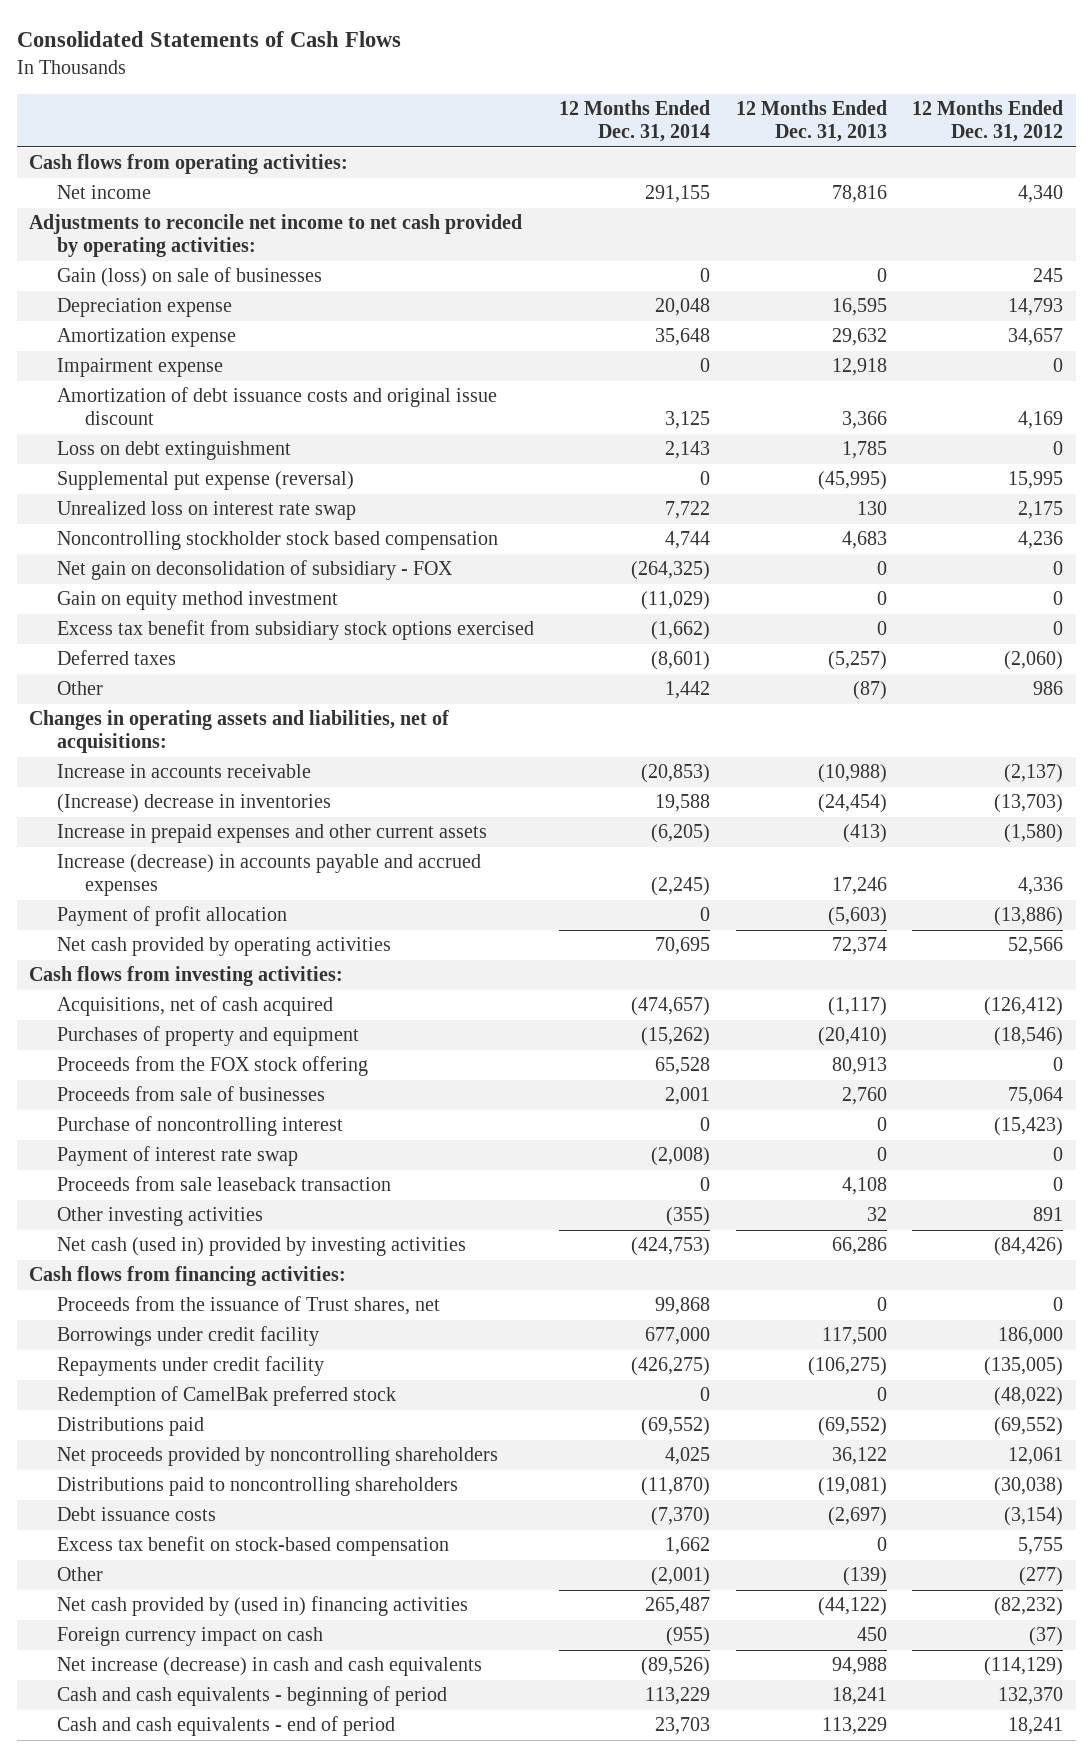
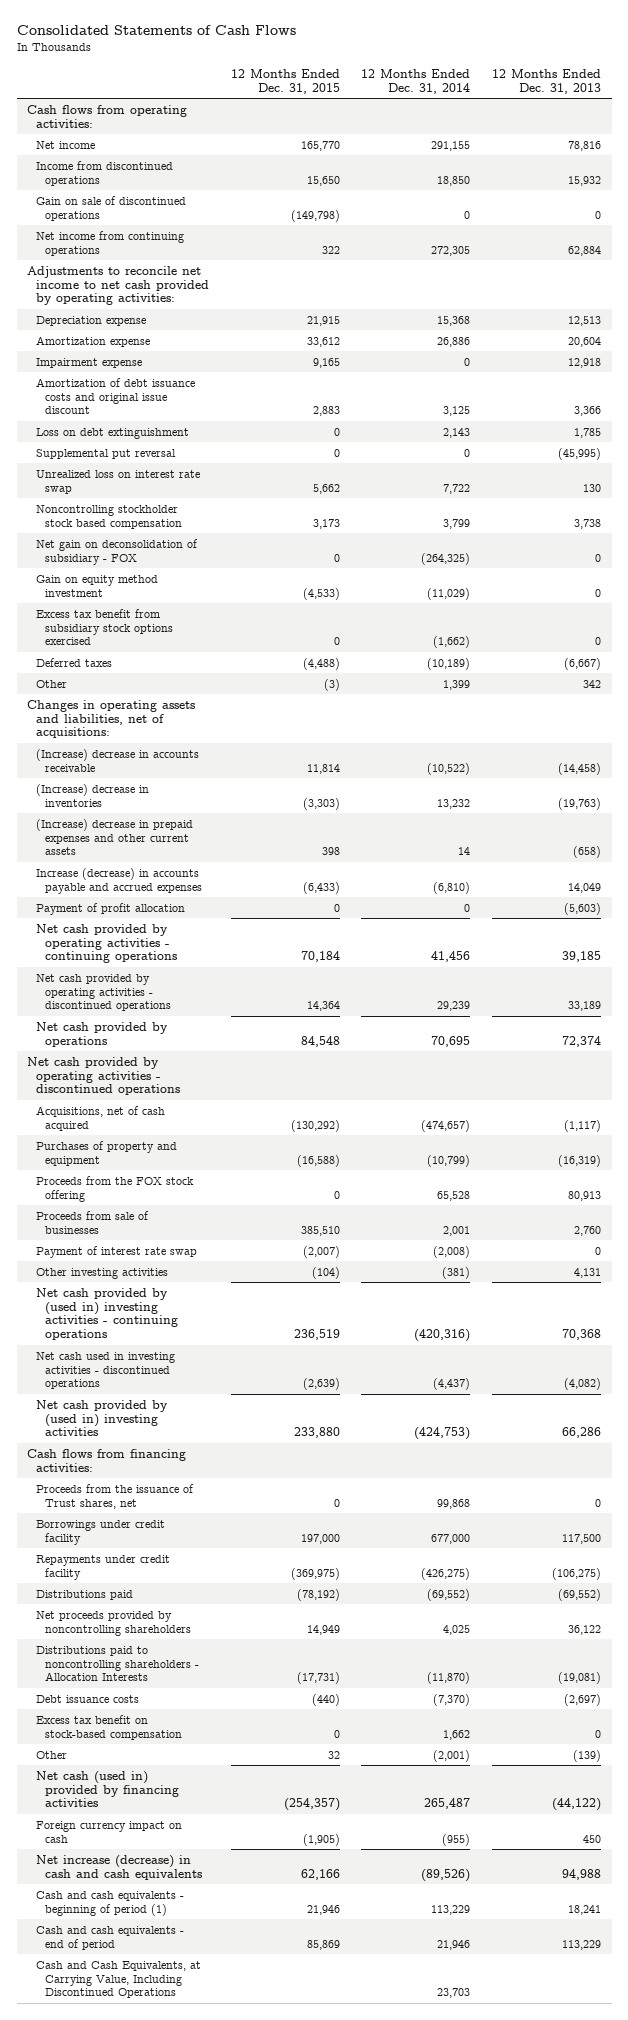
- | 12 Months Ended Dec. 31, 2014 | 12 Months Ended Dec. 31, 2013 | 12 Months Ended Dec. 31, 2012
+ | 12 Months Ended Dec. 31, 2015 | 12 Months Ended Dec. 31, 2014 | 12 Months Ended Dec. 31, 2013
+ Income from discontinued operations | 15,650 | 18,850 | 15,932
+ Gain on sale of discontinued operations | (149,798) | 0 | 0
+ Net income from continuing operations | 322 | 272,305 | 62,884
- Gain (loss) on sale of businesses | 0 | 0 | 245
- Depreciation expense | 20,048 | 16,595 | 14,793
- Amortization expense | 35,648 | 29,632 | 34,657
+ Depreciation expense | 21,915 | 15,368 | 12,513
+ Amortization expense | 33,612 | 26,886 | 20,604
- Supplemental put expense (reversal) | 0 | (45,995) | 15,995
+ Supplemental put reversal | 0 | 0 | (45,995)
- Noncontrolling stockholder stock based compensation | 4,744 | 4,683 | 4,236
+ Noncontrolling stockholder stock based compensation | 3,173 | 3,799 | 3,738
- Deferred taxes | (8,601) | (5,257) | (2,060)
- Other | 1,442 | (87) | 986
+ Deferred taxes | (4,488) | (10,189) | (6,667)
+ Other | (3) | 1,399 | 342
- Increase in accounts receivable | (20,853) | (10,988) | (2,137)
- (Increase) decrease in inventories | 19,588 | (24,454) | (13,703)
- Increase in prepaid expenses and other current assets | (6,205) | (413) | (1,580)
- Increase (decrease) in accounts payable and accrued expenses | (2,245) | 17,246 | 4,336
+ (Increase) decrease in accounts receivable | 11,814 | (10,522) | (14,458)
+ (Increase) decrease in inventories | (3,303) | 13,232 | (19,763)
+ (Increase) decrease in prepaid expenses and other current assets | 398 | 14 | (658)
+ Increase (decrease) in accounts payable and accrued expenses | (6,433) | (6,810) | 14,049
- Net cash provided by operating activities | 70,695 | 72,374 | 52,566
- Cash flows from investing activities:
+ Net cash provided by operating activities - continuing operations | 70,184 | 41,456 | 39,185
+ Net cash provided by operating activities - discontinued operations | 14,364 | 29,239 | 33,189
+ Net cash provided by operations | 84,548 | 70,695 | 72,374
+ Net cash provided by operating activities - discontinued operations
- Purchases of property and equipment | (15,262) | (20,410) | (18,546)
+ Purchases of property and equipment | (16,588) | (10,799) | (16,319)
- Purchase of noncontrolling interest | 0 | 0 | (15,423)
- Proceeds from sale leaseback transaction | 0 | 4,108 | 0
- Other investing activities | (355) | 32 | 891
- Net cash (used in) provided by investing activities | (424,753) | 66,286 | (84,426)
+ Other investing activities | (104) | (381) | 4,131
+ Net cash provided by (used in) investing activities - continuing operations | 236,519 | (420,316) | 70,368
+ Net cash used in investing activities - discontinued operations | (2,639) | (4,437) | (4,082)
+ Net cash provided by (used in) investing activities | 233,880 | (424,753) | 66,286
- Redemption of CamelBak preferred stock | 0 | 0 | (48,022)
- Distributions paid to noncontrolling shareholders | (11,870) | (19,081) | (30,038)
+ Distributions paid to noncontrolling shareholders - Allocation Interests | (17,731) | (11,870) | (19,081)
- Net cash provided by (used in) financing activities | 265,487 | (44,122) | (82,232)
+ Net cash (used in) provided by financing activities | (254,357) | 265,487 | (44,122)
- Cash and cash equivalents - beginning of period | 113,229 | 18,241 | 132,370
- Cash and cash equivalents - end of period | 23,703 | 113,229 | 18,241
+ Cash and cash equivalents - beginning of period (1) | 21,946 | 113,229 | 18,241
+ Cash and cash equivalents - end of period | 85,869 | 21,946 | 113,229
+ Cash and Cash Equivalents, at Carrying Value, Including Discontinued Operations | | 23,703 |

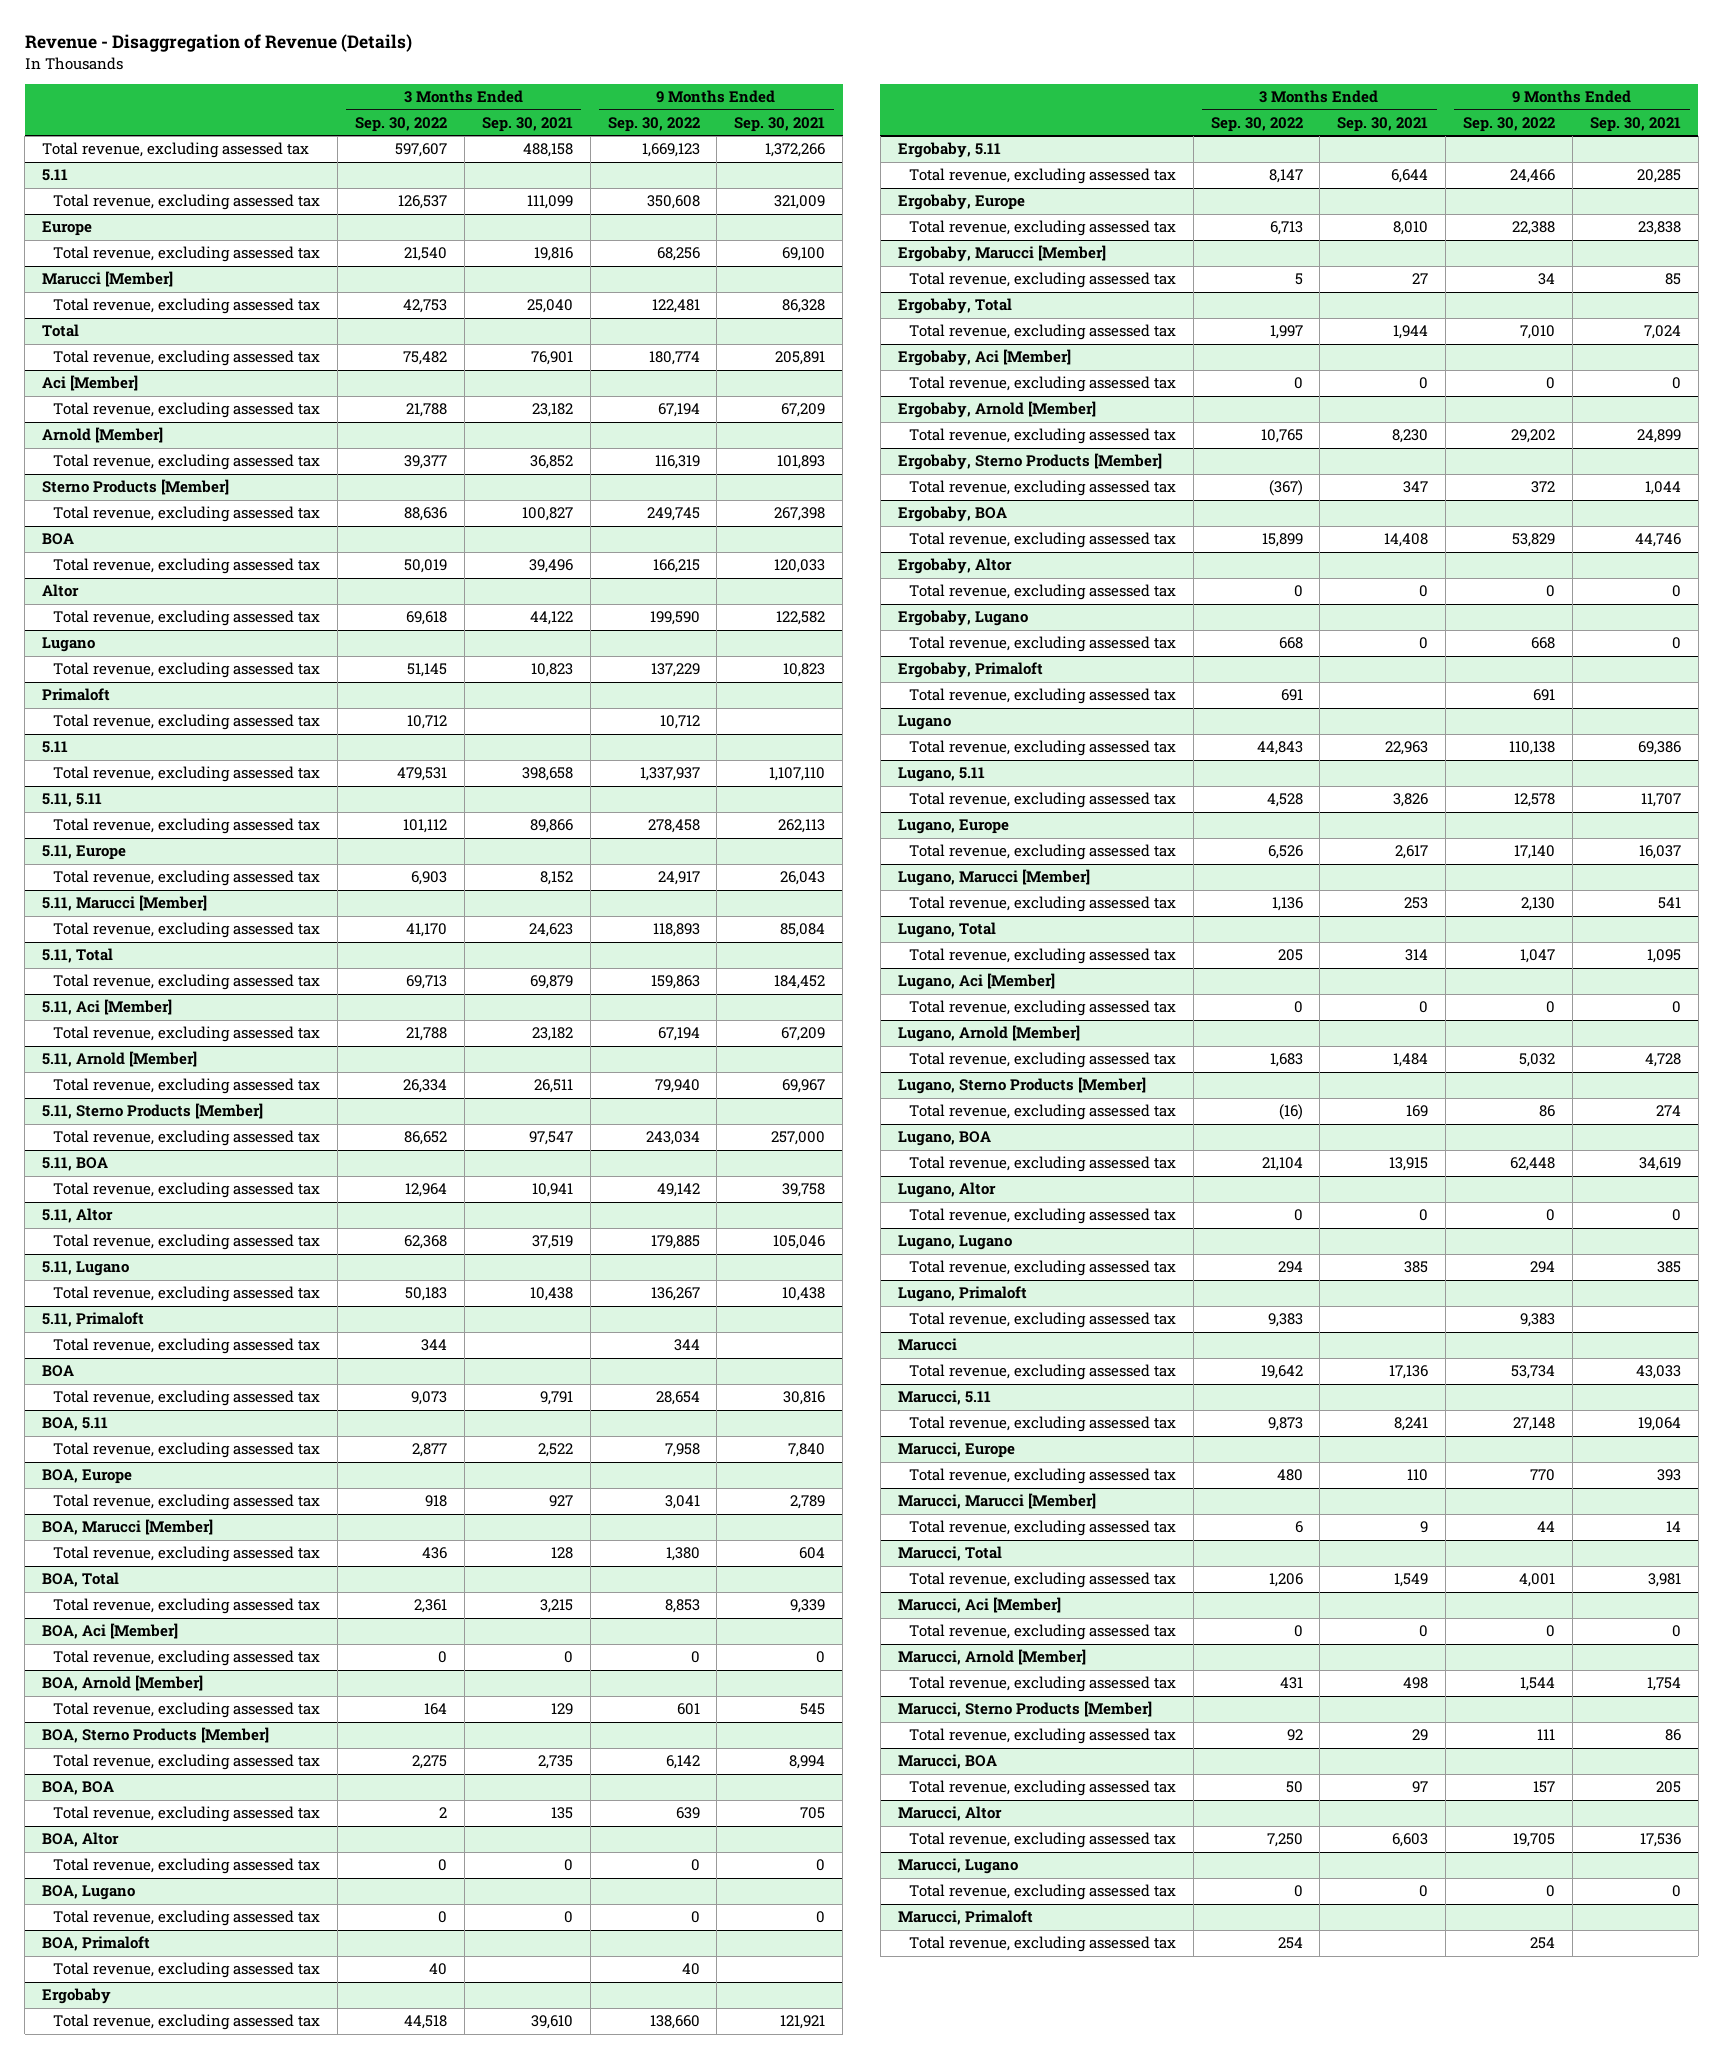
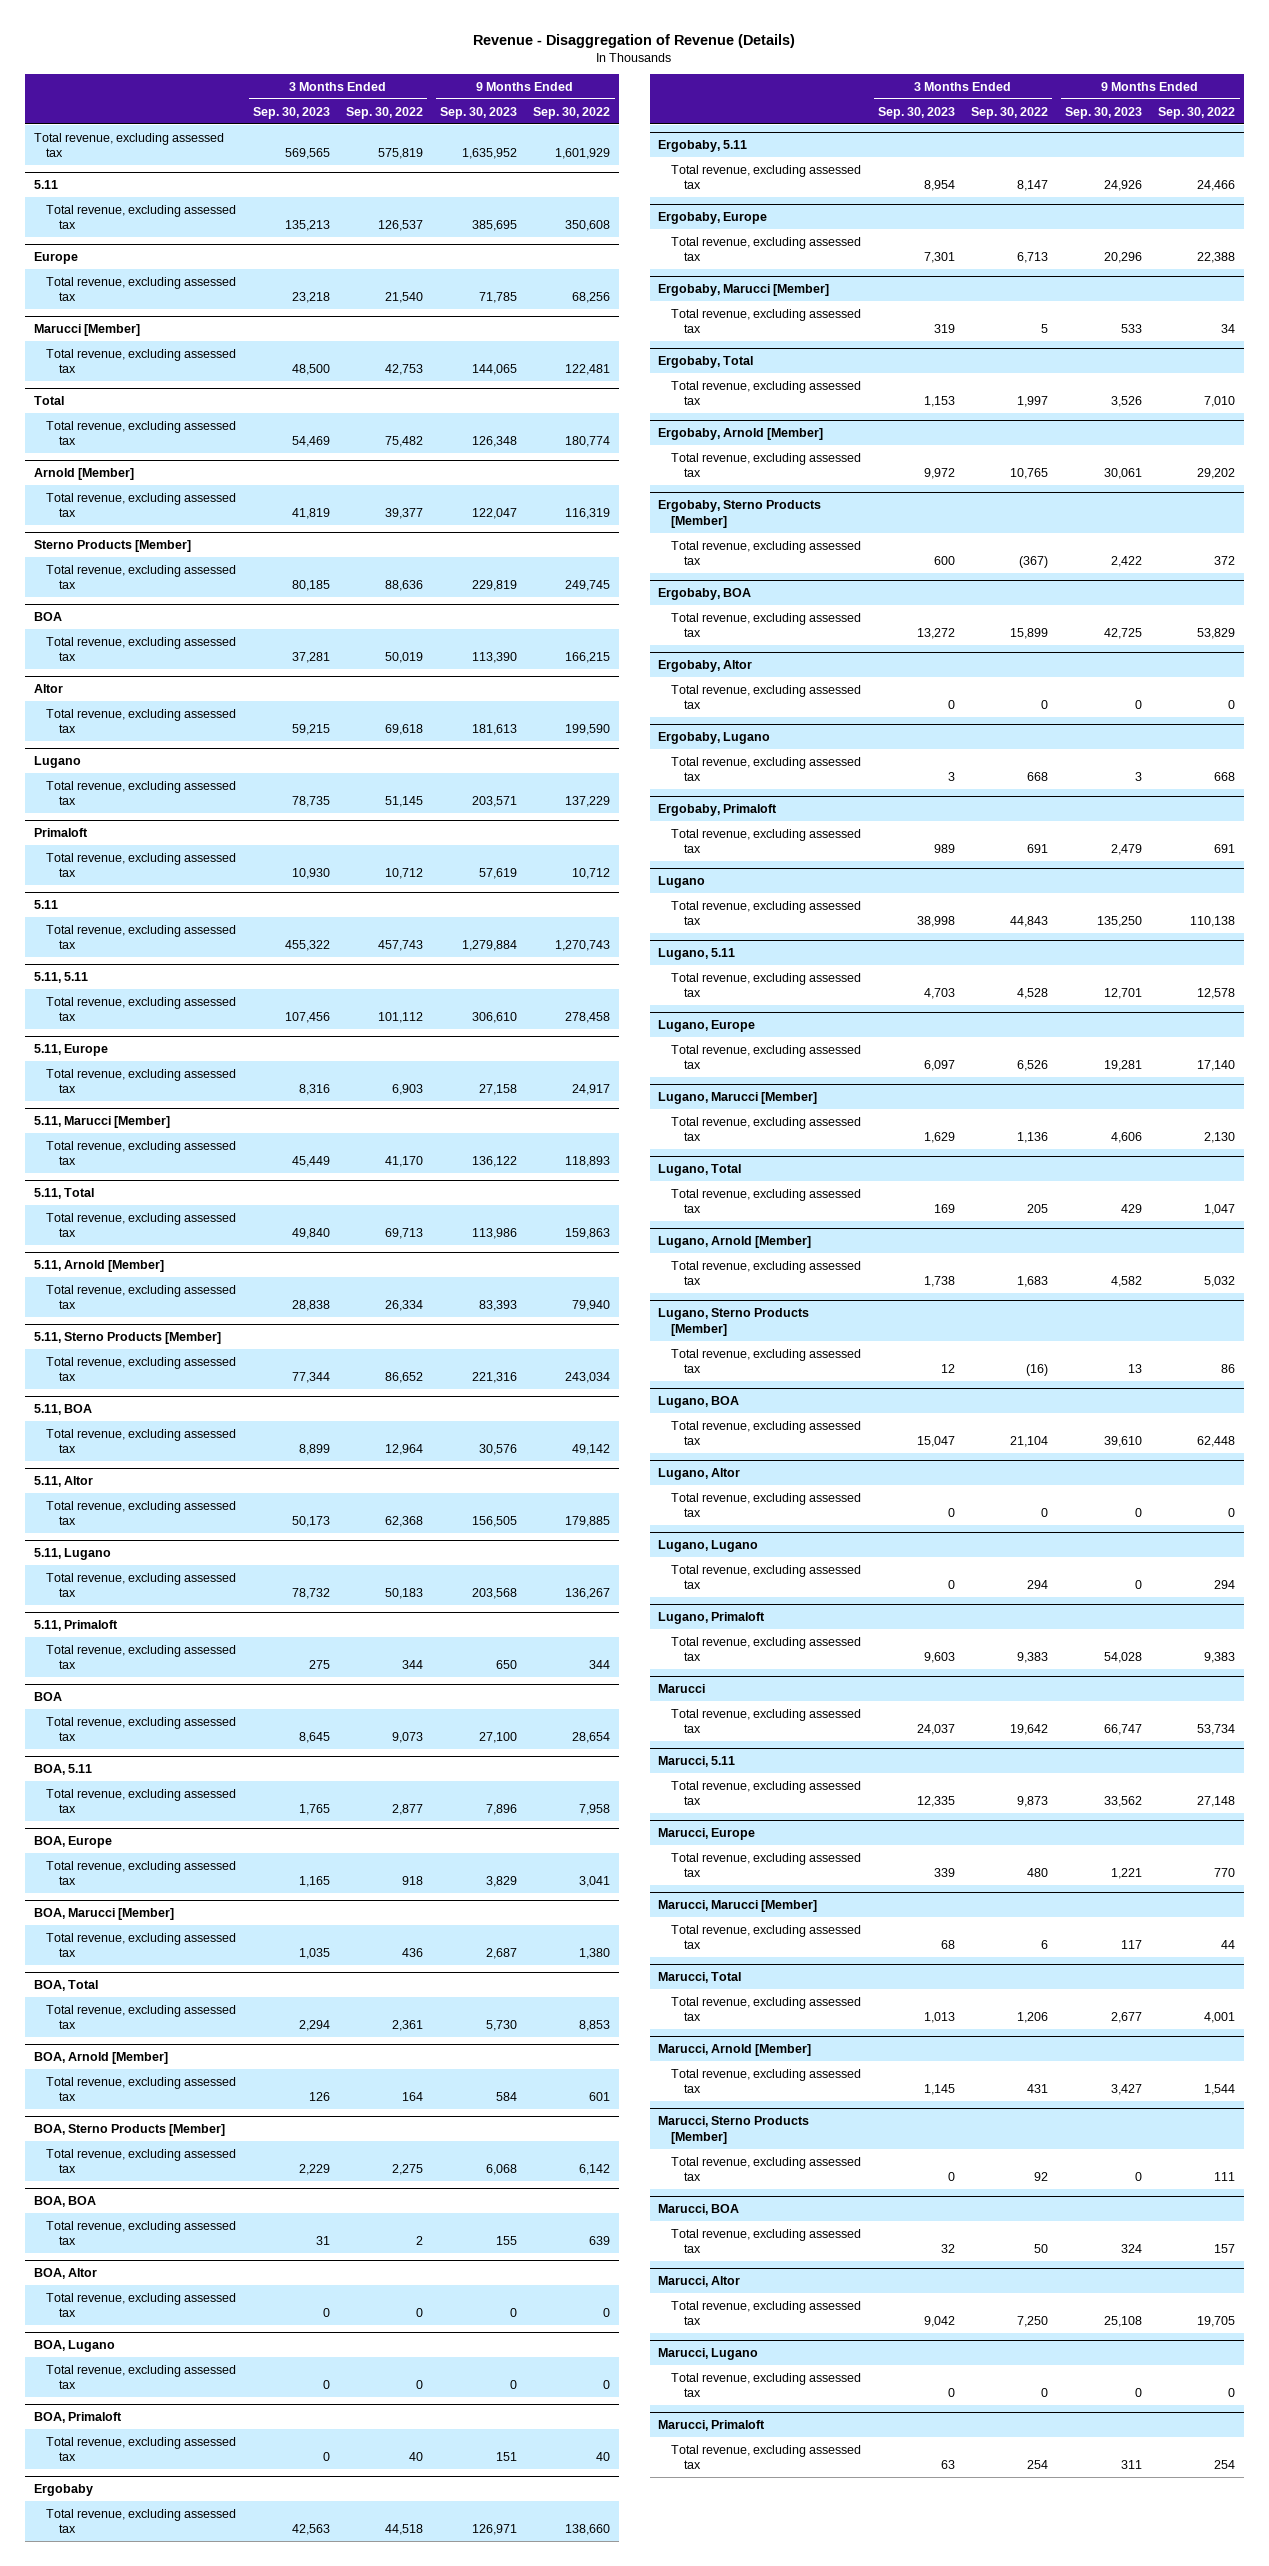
- | 3 Months Ended Sep. 30, 2022 | 3 Months Ended Sep. 30, 2021 | 9 Months Ended Sep. 30, 2022 | 9 Months Ended Sep. 30, 2021
+ | 3 Months Ended Sep. 30, 2023 | 3 Months Ended Sep. 30, 2022 | 9 Months Ended Sep. 30, 2023 | 9 Months Ended Sep. 30, 2022
- Total revenue, excluding assessed tax | 597,607 | 488,158 | 1,669,123 | 1,372,266
+ Total revenue, excluding assessed tax | 569,565 | 575,819 | 1,635,952 | 1,601,929
- Aci [Member]
- Total revenue, excluding assessed tax | 21,788 | 23,182 | 67,194 | 67,209
@ 5.11
- Total revenue, excluding assessed tax | 479,531 | 398,658 | 1,337,937 | 1,107,110
+ Total revenue, excluding assessed tax | 455,322 | 457,743 | 1,279,884 | 1,270,743
- 5.11, Aci [Member]
- Total revenue, excluding assessed tax | 21,788 | 23,182 | 67,194 | 67,209
- BOA, Aci [Member]
- Total revenue, excluding assessed tax | 0 | 0 | 0 | 0
- Ergobaby, Aci [Member]
- Total revenue, excluding assessed tax | 0 | 0 | 0 | 0
- Lugano, Aci [Member]
- Total revenue, excluding assessed tax | 0 | 0 | 0 | 0
- Marucci, Aci [Member]
- Total revenue, excluding assessed tax | 0 | 0 | 0 | 0

